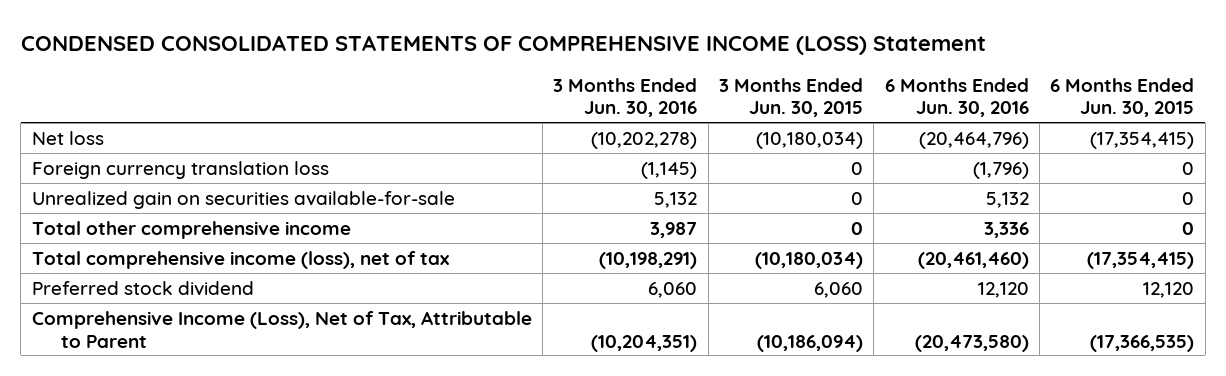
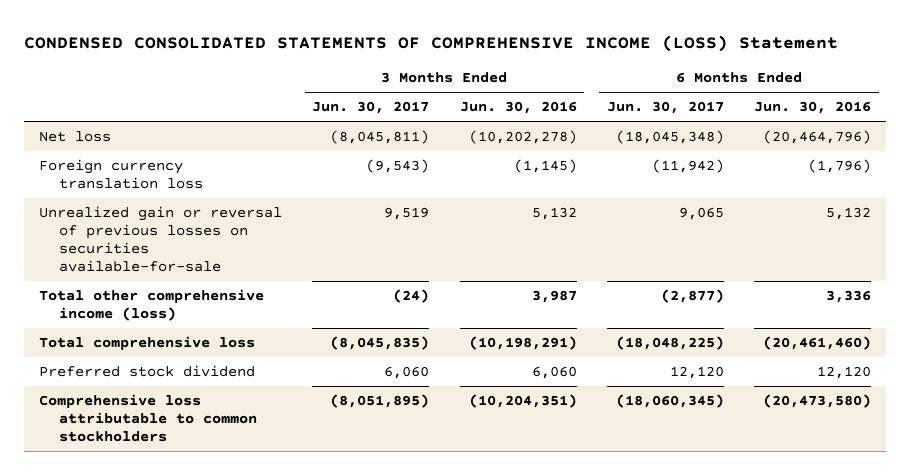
- | 3 Months Ended Jun. 30, 2016 | 3 Months Ended Jun. 30, 2015 | 6 Months Ended Jun. 30, 2016 | 6 Months Ended Jun. 30, 2015
+ | 3 Months Ended Jun. 30, 2017 | 3 Months Ended Jun. 30, 2016 | 6 Months Ended Jun. 30, 2017 | 6 Months Ended Jun. 30, 2016
- Unrealized gain on securities available-for-sale | 5,132 | 0 | 5,132 | 0
- Total other comprehensive income | 3,987 | 0 | 3,336 | 0
- Total comprehensive income (loss), net of tax | (10,198,291) | (10,180,034) | (20,461,460) | (17,354,415)
+ Unrealized gain or reversal of previous losses on securities available-for-sale | 9,519 | 5,132 | 9,065 | 5,132
+ Total other comprehensive income (loss) | (24) | 3,987 | (2,877) | 3,336
+ Total comprehensive loss | (8,045,835) | (10,198,291) | (18,048,225) | (20,461,460)
- Comprehensive Income (Loss), Net of Tax, Attributable to Parent | (10,204,351) | (10,186,094) | (20,473,580) | (17,366,535)
+ Comprehensive loss attributable to common stockholders | (8,051,895) | (10,204,351) | (18,060,345) | (20,473,580)

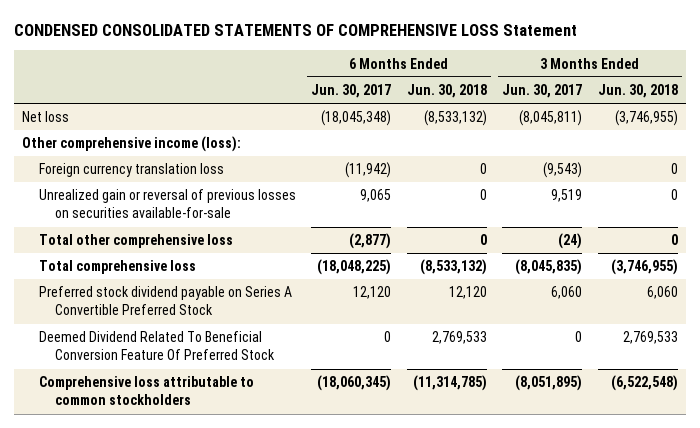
- CONDENSED CONSOLIDATED STATEMENTS OF COMPREHENSIVE INCOME (LOSS) Statement
+ CONDENSED CONSOLIDATED STATEMENTS OF COMPREHENSIVE LOSS Statement
- | 3 Months Ended Jun. 30, 2017 | 3 Months Ended Jun. 30, 2016 | 6 Months Ended Jun. 30, 2017 | 6 Months Ended Jun. 30, 2016
+ | 6 Months Ended Jun. 30, 2017 | 6 Months Ended Jun. 30, 2018 | 3 Months Ended Jun. 30, 2017 | 3 Months Ended Jun. 30, 2018
+ Other comprehensive income (loss):
- Total other comprehensive income (loss) | (24) | 3,987 | (2,877) | 3,336
+ Total other comprehensive loss | (2,877) | 0 | (24) | 0
- Preferred stock dividend | 6,060 | 6,060 | 12,120 | 12,120
+ Preferred stock dividend payable on Series A Convertible Preferred Stock | 12,120 | 12,120 | 6,060 | 6,060
+ Deemed Dividend Related To Beneficial Conversion Feature Of Preferred Stock | 0 | 2,769,533 | 0 | 2,769,533

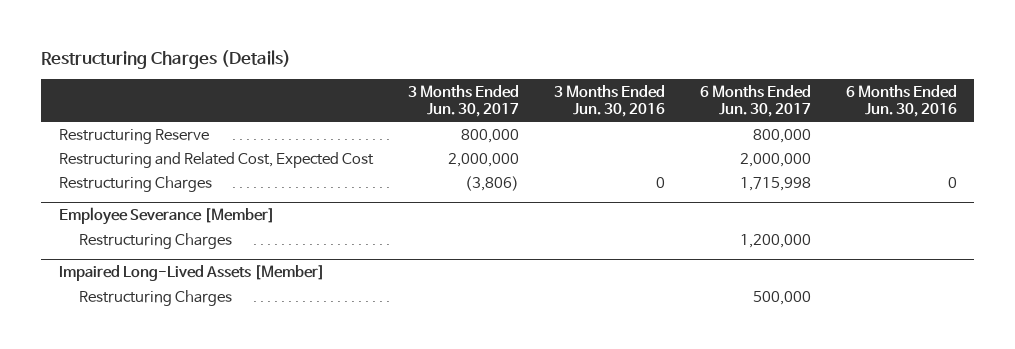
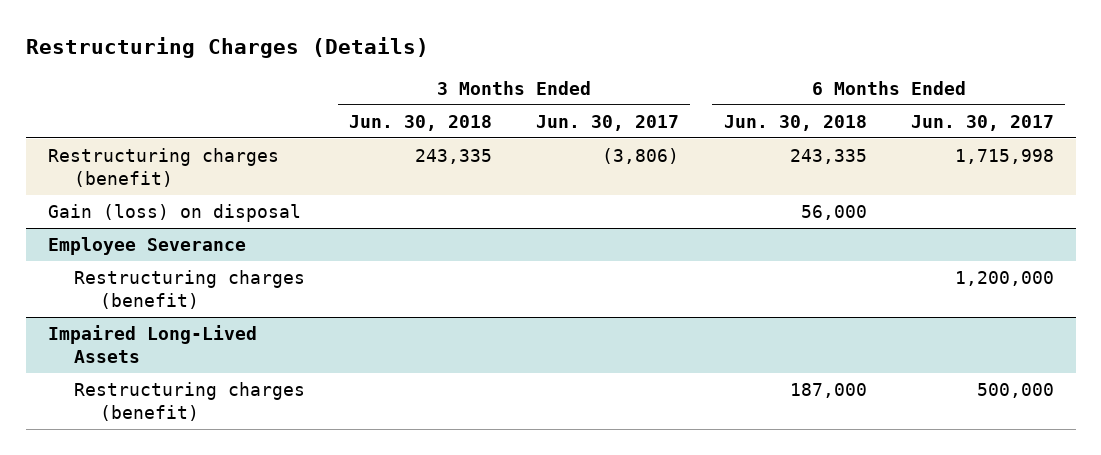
- | 3 Months Ended Jun. 30, 2017 | 3 Months Ended Jun. 30, 2016 | 6 Months Ended Jun. 30, 2017 | 6 Months Ended Jun. 30, 2016
+ | 3 Months Ended Jun. 30, 2018 | 3 Months Ended Jun. 30, 2017 | 6 Months Ended Jun. 30, 2018 | 6 Months Ended Jun. 30, 2017
- Restructuring Reserve | 800,000 | | 800,000 |
- Restructuring and Related Cost, Expected Cost | 2,000,000 | | 2,000,000 |
- Restructuring Charges | (3,806) | 0 | 1,715,998 | 0
- Employee Severance [Member]
- Restructuring Charges | | | 1,200,000 |
- Impaired Long-Lived Assets [Member]
- Restructuring Charges | | | 500,000 |
+ Restructuring charges (benefit) | 243,335 | (3,806) | 243,335 | 1,715,998
+ Gain (loss) on disposal | | | 56,000 |
+ Employee Severance
+ Restructuring charges (benefit) | | | | 1,200,000
+ Impaired Long-Lived Assets
+ Restructuring charges (benefit) | | | 187,000 | 500,000

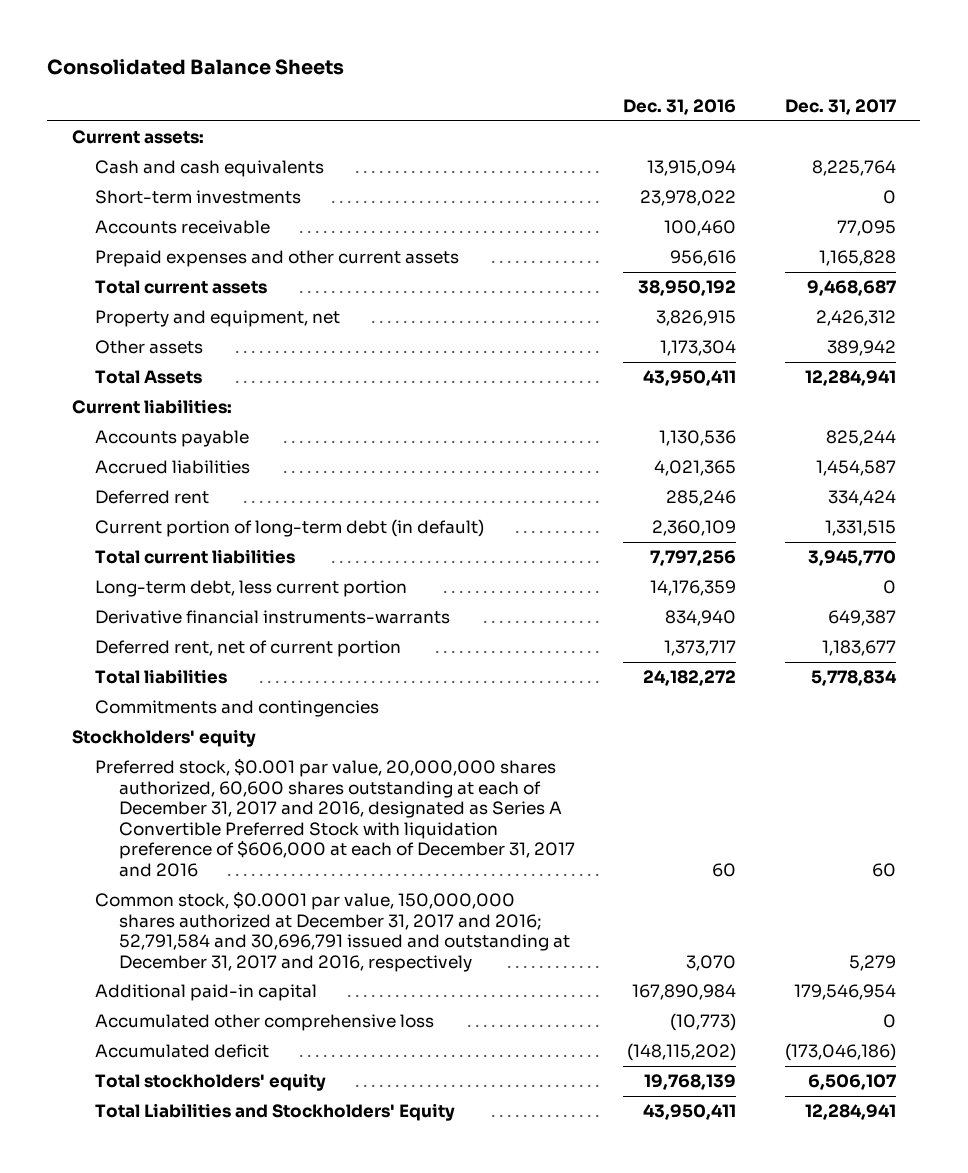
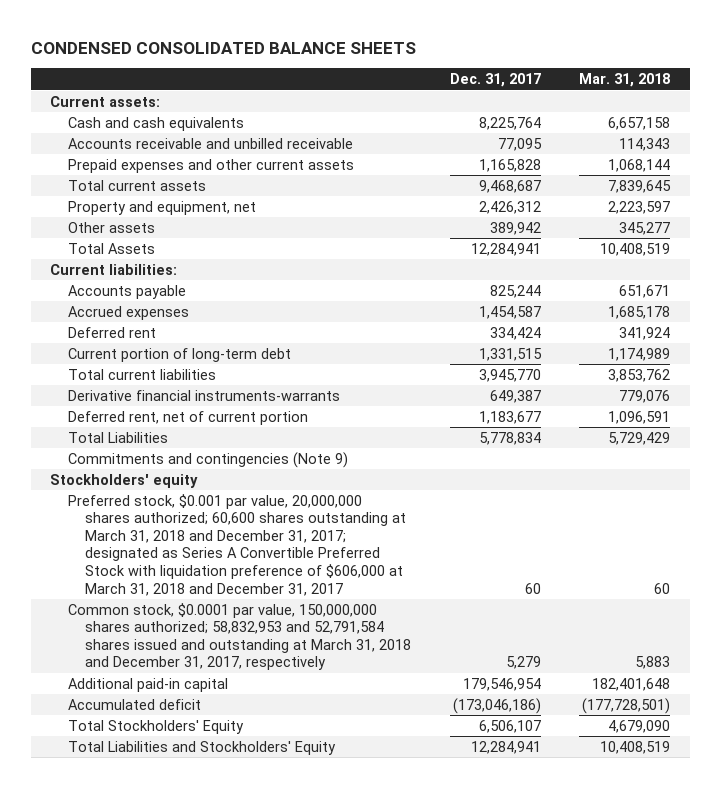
- Consolidated Balance Sheets
+ CONDENSED CONSOLIDATED BALANCE SHEETS
- | Dec. 31, 2016 | Dec. 31, 2017
+ | Dec. 31, 2017 | Mar. 31, 2018
- Short-term investments | 23,978,022 | 0
- Accounts receivable | 100,460 | 77,095
+ Accounts receivable and unbilled receivable | 77,095 | 114,343
- Accrued liabilities | 4,021,365 | 1,454,587
+ Accrued expenses | 1,454,587 | 1,685,178
- Current portion of long-term debt (in default) | 2,360,109 | 1,331,515
+ Current portion of long-term debt | 1,331,515 | 1,174,989
- Long-term debt, less current portion | 14,176,359 | 0
- Total liabilities | 24,182,272 | 5,778,834
- Commitments and contingencies
+ Total Liabilities | 5,778,834 | 5,729,429
+ Commitments and contingencies (Note 9)
- Preferred stock, $0.001 par value, 20,000,000 shares authorized, 60,600 shares outstanding at each of December 31, 2017 and 2016, designated as Series A Convertible Preferred Stock with liquidation preference of $606,000 at each of December 31, 2017 and 2016 | 60 | 60
- Common stock, $0.0001 par value, 150,000,000 shares authorized at December 31, 2017 and 2016; 52,791,584 and 30,696,791 issued and outstanding at December 31, 2017 and 2016, respectively | 3,070 | 5,279
+ Preferred stock, $0.001 par value, 20,000,000 shares authorized; 60,600 shares outstanding at March 31, 2018 and December 31, 2017; designated as Series A Convertible Preferred Stock with liquidation preference of $606,000 at March 31, 2018 and December 31, 2017 | 60 | 60
+ Common stock, $0.0001 par value, 150,000,000 shares authorized; 58,832,953 and 52,791,584 shares issued and outstanding at March 31, 2018 and December 31, 2017, respectively | 5,279 | 5,883
- Accumulated other comprehensive loss | (10,773) | 0
- Total stockholders' equity | 19,768,139 | 6,506,107
+ Total Stockholders' Equity | 6,506,107 | 4,679,090

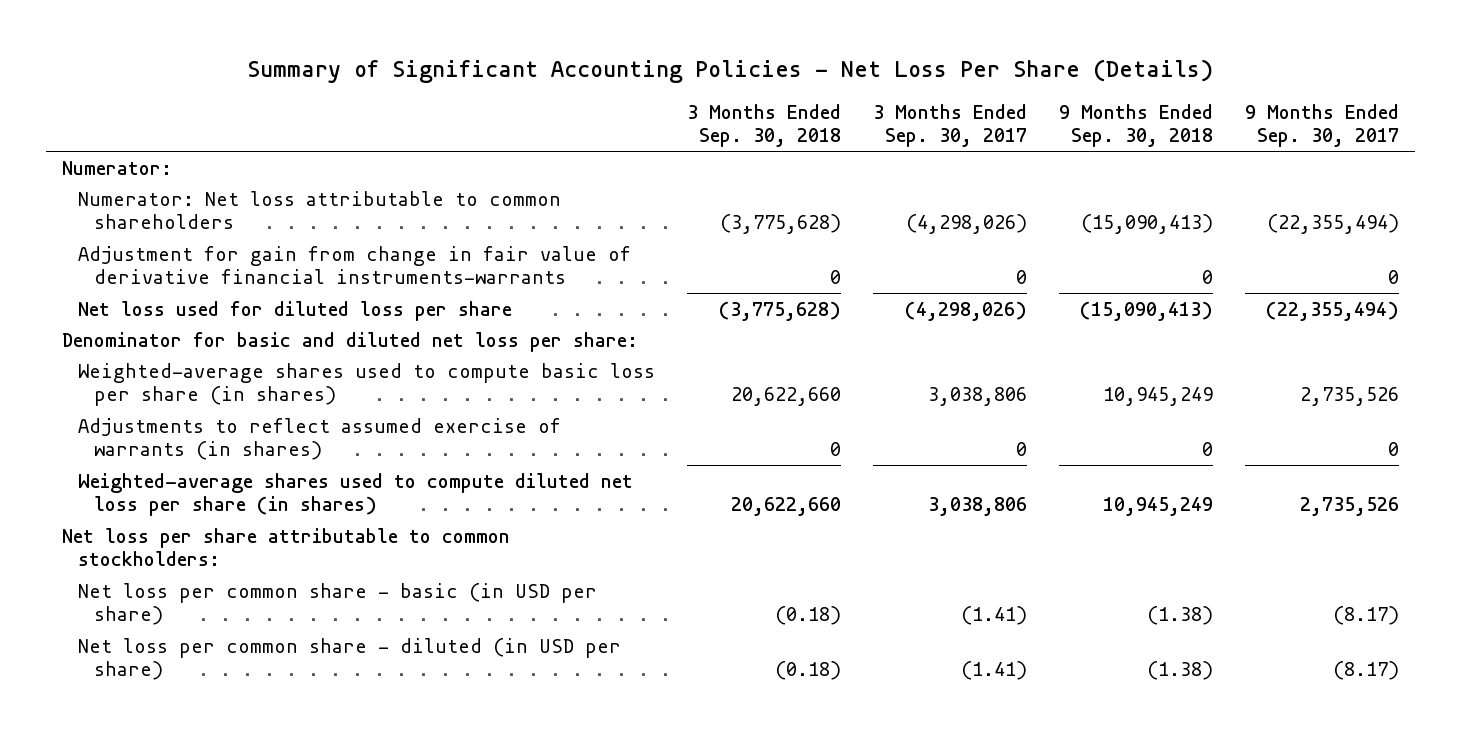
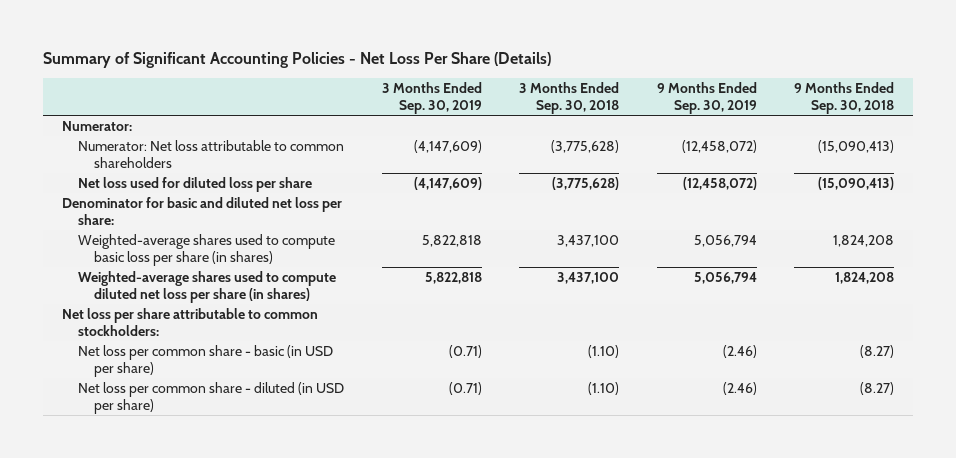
- | 3 Months Ended Sep. 30, 2018 | 3 Months Ended Sep. 30, 2017 | 9 Months Ended Sep. 30, 2018 | 9 Months Ended Sep. 30, 2017
+ | 3 Months Ended Sep. 30, 2019 | 3 Months Ended Sep. 30, 2018 | 9 Months Ended Sep. 30, 2019 | 9 Months Ended Sep. 30, 2018
- Adjustment for gain from change in fair value of derivative financial instruments-warrants | 0 | 0 | 0 | 0
- Weighted-average shares used to compute basic loss per share (in shares) | 20,622,660 | 3,038,806 | 10,945,249 | 2,735,526
- Adjustments to reflect assumed exercise of warrants (in shares) | 0 | 0 | 0 | 0
- Weighted-average shares used to compute diluted net loss per share (in shares) | 20,622,660 | 3,038,806 | 10,945,249 | 2,735,526
+ Weighted-average shares used to compute basic loss per share (in shares) | 5,822,818 | 3,437,100 | 5,056,794 | 1,824,208
+ Weighted-average shares used to compute diluted net loss per share (in shares) | 5,822,818 | 3,437,100 | 5,056,794 | 1,824,208
- Net loss per common share - basic (in USD per share) | (0.18) | (1.41) | (1.38) | (8.17)
- Net loss per common share - diluted (in USD per share) | (0.18) | (1.41) | (1.38) | (8.17)
+ Net loss per common share - basic (in USD per share) | (0.71) | (1.10) | (2.46) | (8.27)
+ Net loss per common share - diluted (in USD per share) | (0.71) | (1.10) | (2.46) | (8.27)

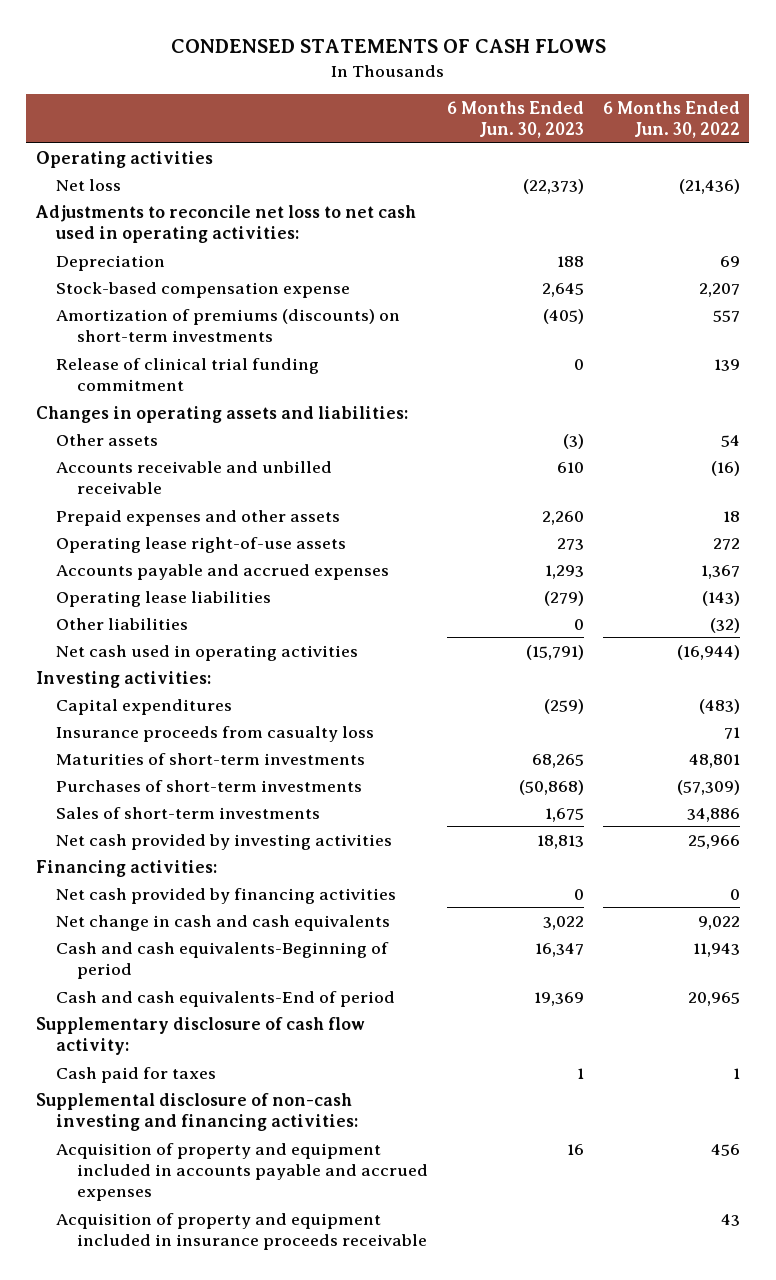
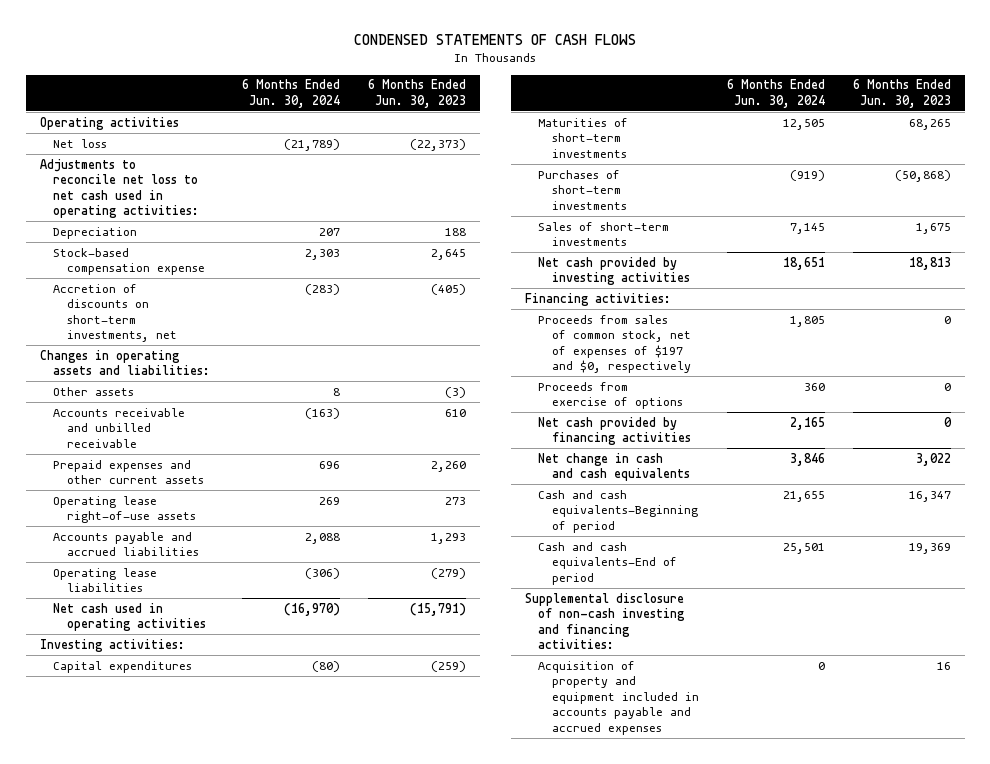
- | 6 Months Ended Jun. 30, 2023 | 6 Months Ended Jun. 30, 2022
+ | 6 Months Ended Jun. 30, 2024 | 6 Months Ended Jun. 30, 2023
- Amortization of premiums (discounts) on short-term investments | (405) | 557
- Release of clinical trial funding commitment | 0 | 139
+ Accretion of discounts on short-term investments, net | (283) | (405)
- Prepaid expenses and other assets | 2,260 | 18
+ Prepaid expenses and other current assets | 696 | 2,260
- Accounts payable and accrued expenses | 1,293 | 1,367
+ Accounts payable and accrued liabilities | 2,088 | 1,293
- Other liabilities | 0 | (32)
- Insurance proceeds from casualty loss | | 71
+ Proceeds from sales of common stock, net of expenses of $197 and $0, respectively | 1,805 | 0
+ Proceeds from exercise of options | 360 | 0
- Supplementary disclosure of cash flow activity:
- Cash paid for taxes | 1 | 1
- Acquisition of property and equipment included in insurance proceeds receivable | | 43

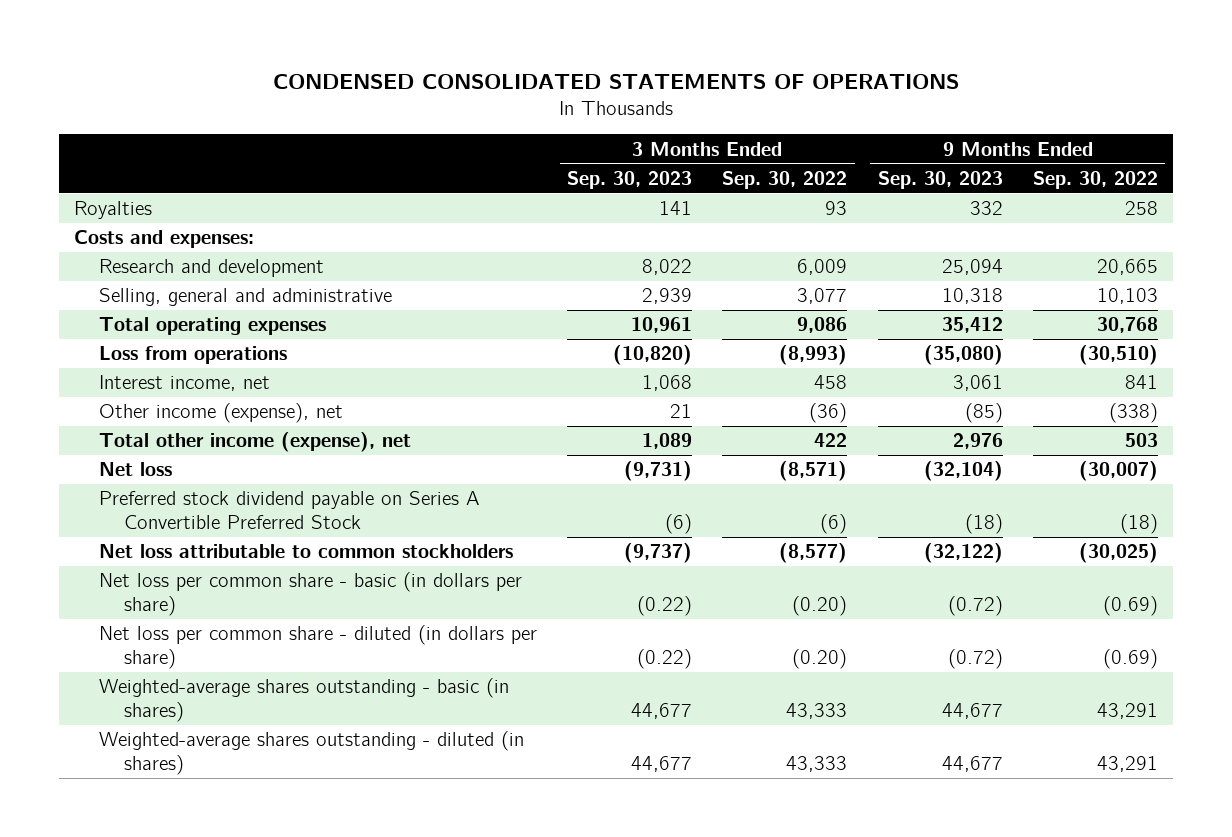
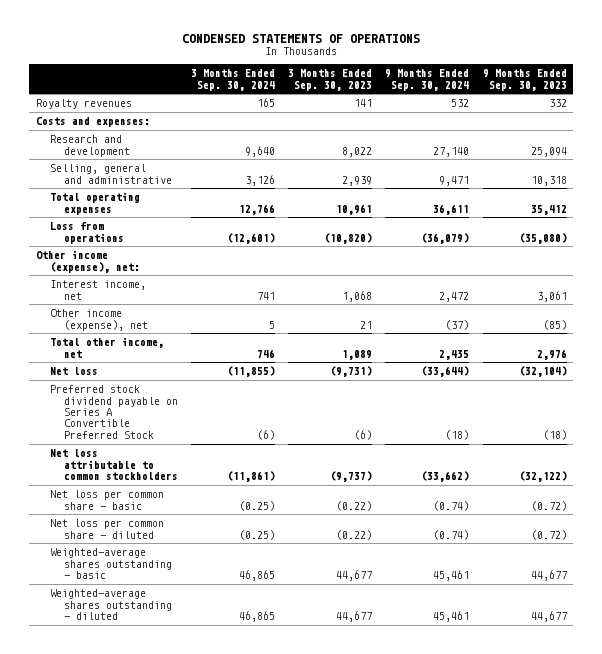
- CONDENSED CONSOLIDATED STATEMENTS OF OPERATIONS
+ CONDENSED STATEMENTS OF OPERATIONS
- | 3 Months Ended Sep. 30, 2023 | 3 Months Ended Sep. 30, 2022 | 9 Months Ended Sep. 30, 2023 | 9 Months Ended Sep. 30, 2022
+ | 3 Months Ended Sep. 30, 2024 | 3 Months Ended Sep. 30, 2023 | 9 Months Ended Sep. 30, 2024 | 9 Months Ended Sep. 30, 2023
- Royalties | 141 | 93 | 332 | 258
+ Royalty revenues | 165 | 141 | 532 | 332
+ Other income (expense), net:
- Total other income (expense), net | 1,089 | 422 | 2,976 | 503
+ Total other income, net | 746 | 1,089 | 2,435 | 2,976
- Net loss per common share - basic (in dollars per share) | (0.22) | (0.20) | (0.72) | (0.69)
- Net loss per common share - diluted (in dollars per share) | (0.22) | (0.20) | (0.72) | (0.69)
- Weighted-average shares outstanding - basic (in shares) | 44,677 | 43,333 | 44,677 | 43,291
- Weighted-average shares outstanding - diluted (in shares) | 44,677 | 43,333 | 44,677 | 43,291
+ Net loss per common share - basic | (0.25) | (0.22) | (0.74) | (0.72)
+ Net loss per common share - diluted | (0.25) | (0.22) | (0.74) | (0.72)
+ Weighted-average shares outstanding - basic | 46,865 | 44,677 | 45,461 | 44,677
+ Weighted-average shares outstanding - diluted | 46,865 | 44,677 | 45,461 | 44,677

